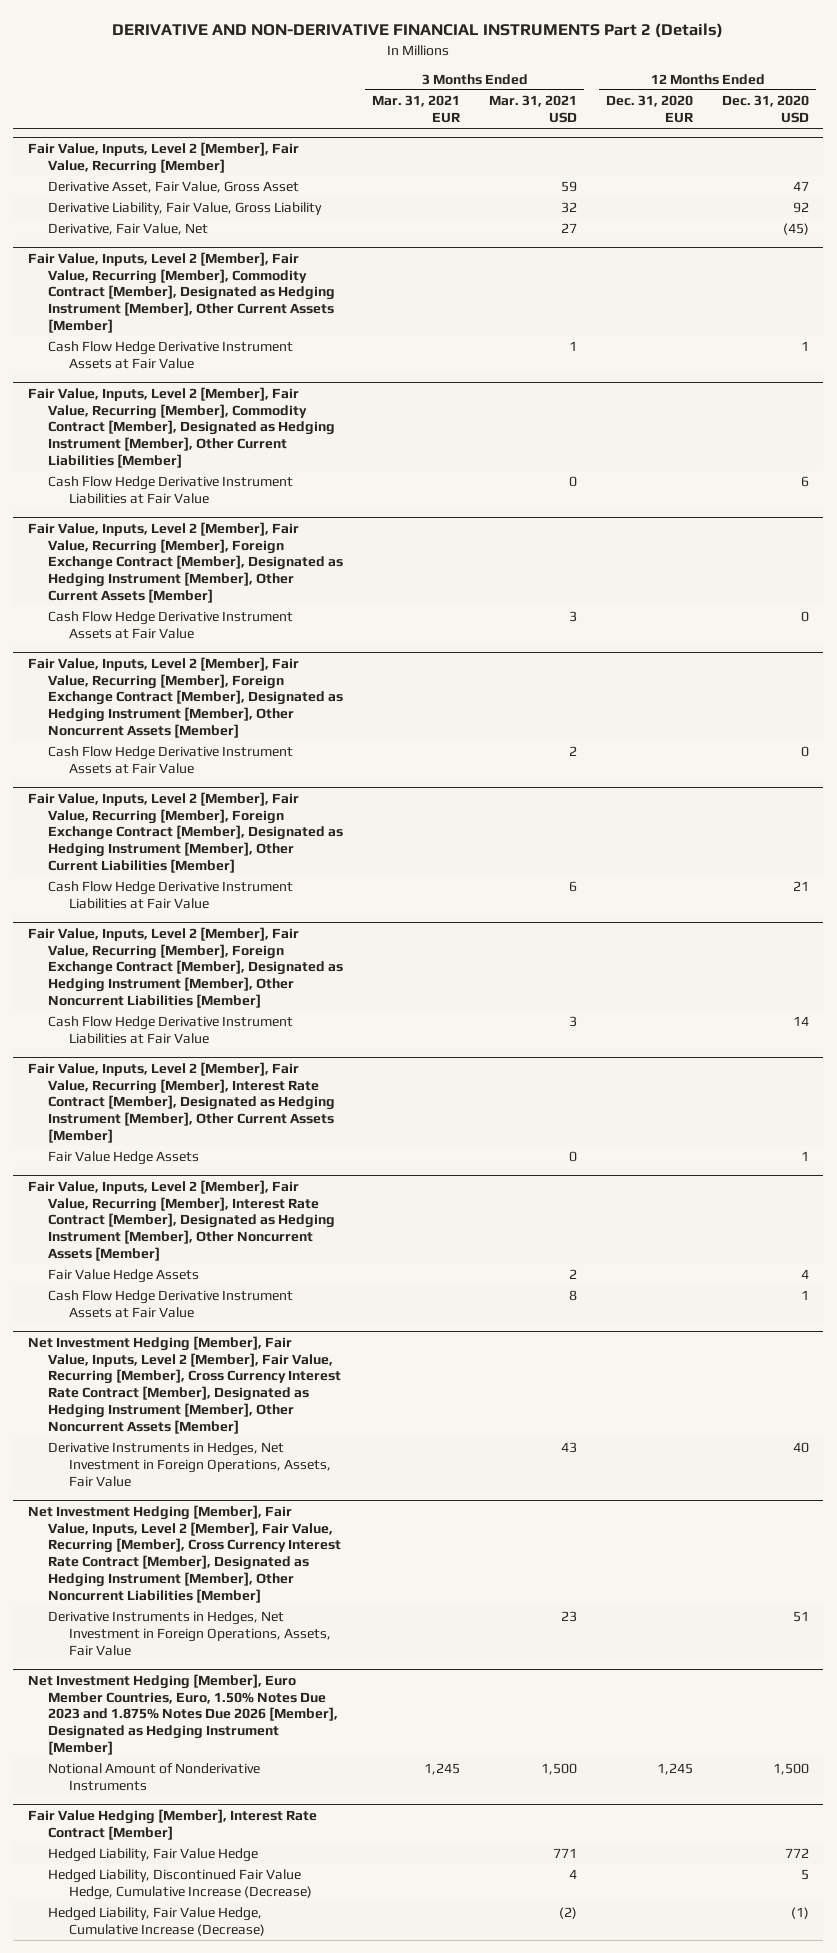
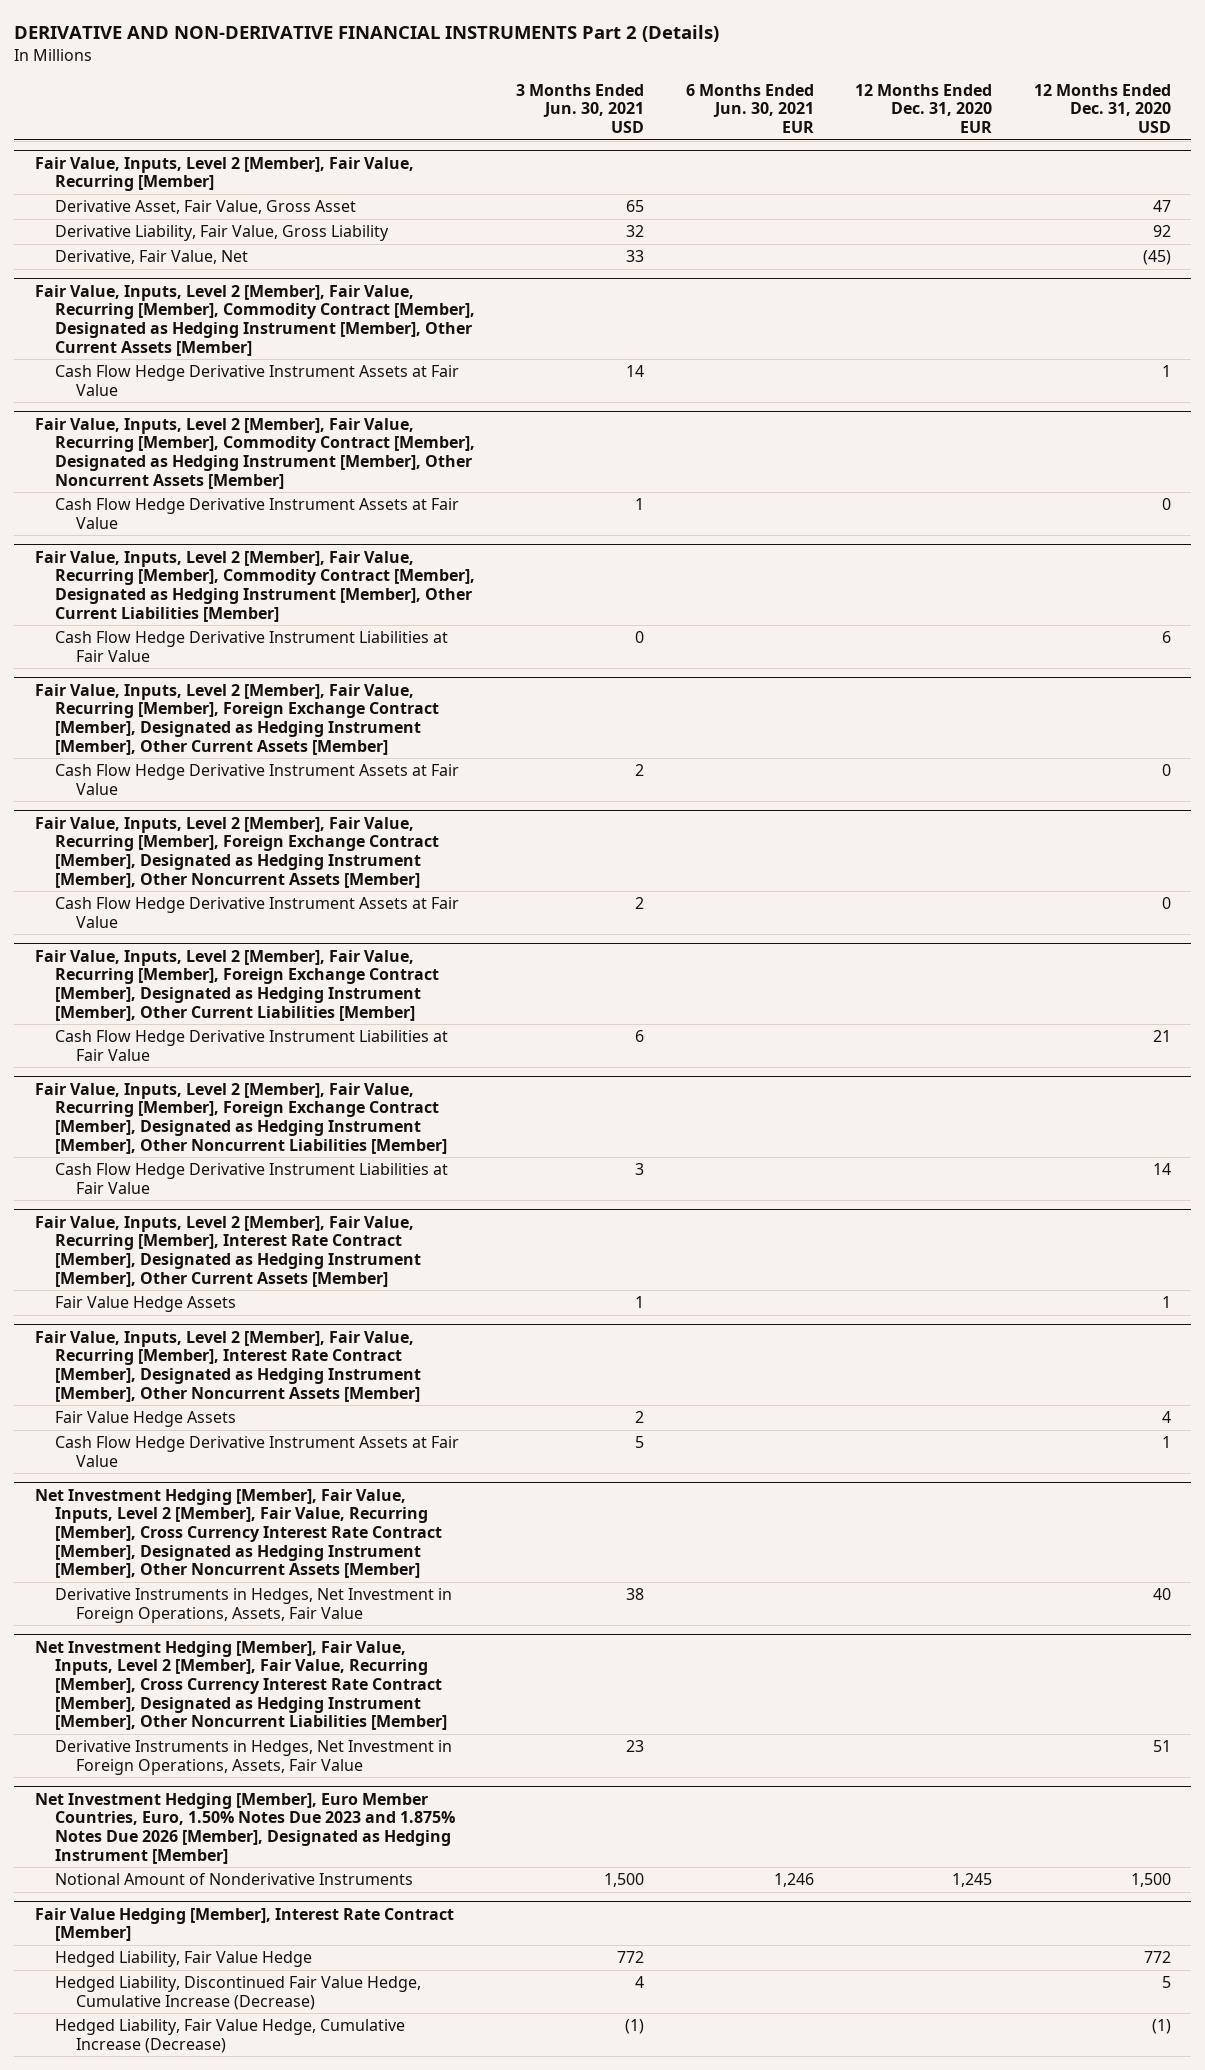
- | 3 Months Ended Mar. 31, 2021 EUR | 3 Months Ended Mar. 31, 2021 USD | 12 Months Ended Dec. 31, 2020 EUR | 12 Months Ended Dec. 31, 2020 USD
+ | 3 Months Ended Jun. 30, 2021 USD | 6 Months Ended Jun. 30, 2021 EUR | 12 Months Ended Dec. 31, 2020 EUR | 12 Months Ended Dec. 31, 2020 USD
+ Fair Value, Inputs, Level 2 [Member], Fair Value, Recurring [Member], Commodity Contract [Member], Designated as Hedging Instrument [Member], Other Noncurrent Assets [Member]
+ Cash Flow Hedge Derivative Instrument Assets at Fair Value | 1 | | | 0

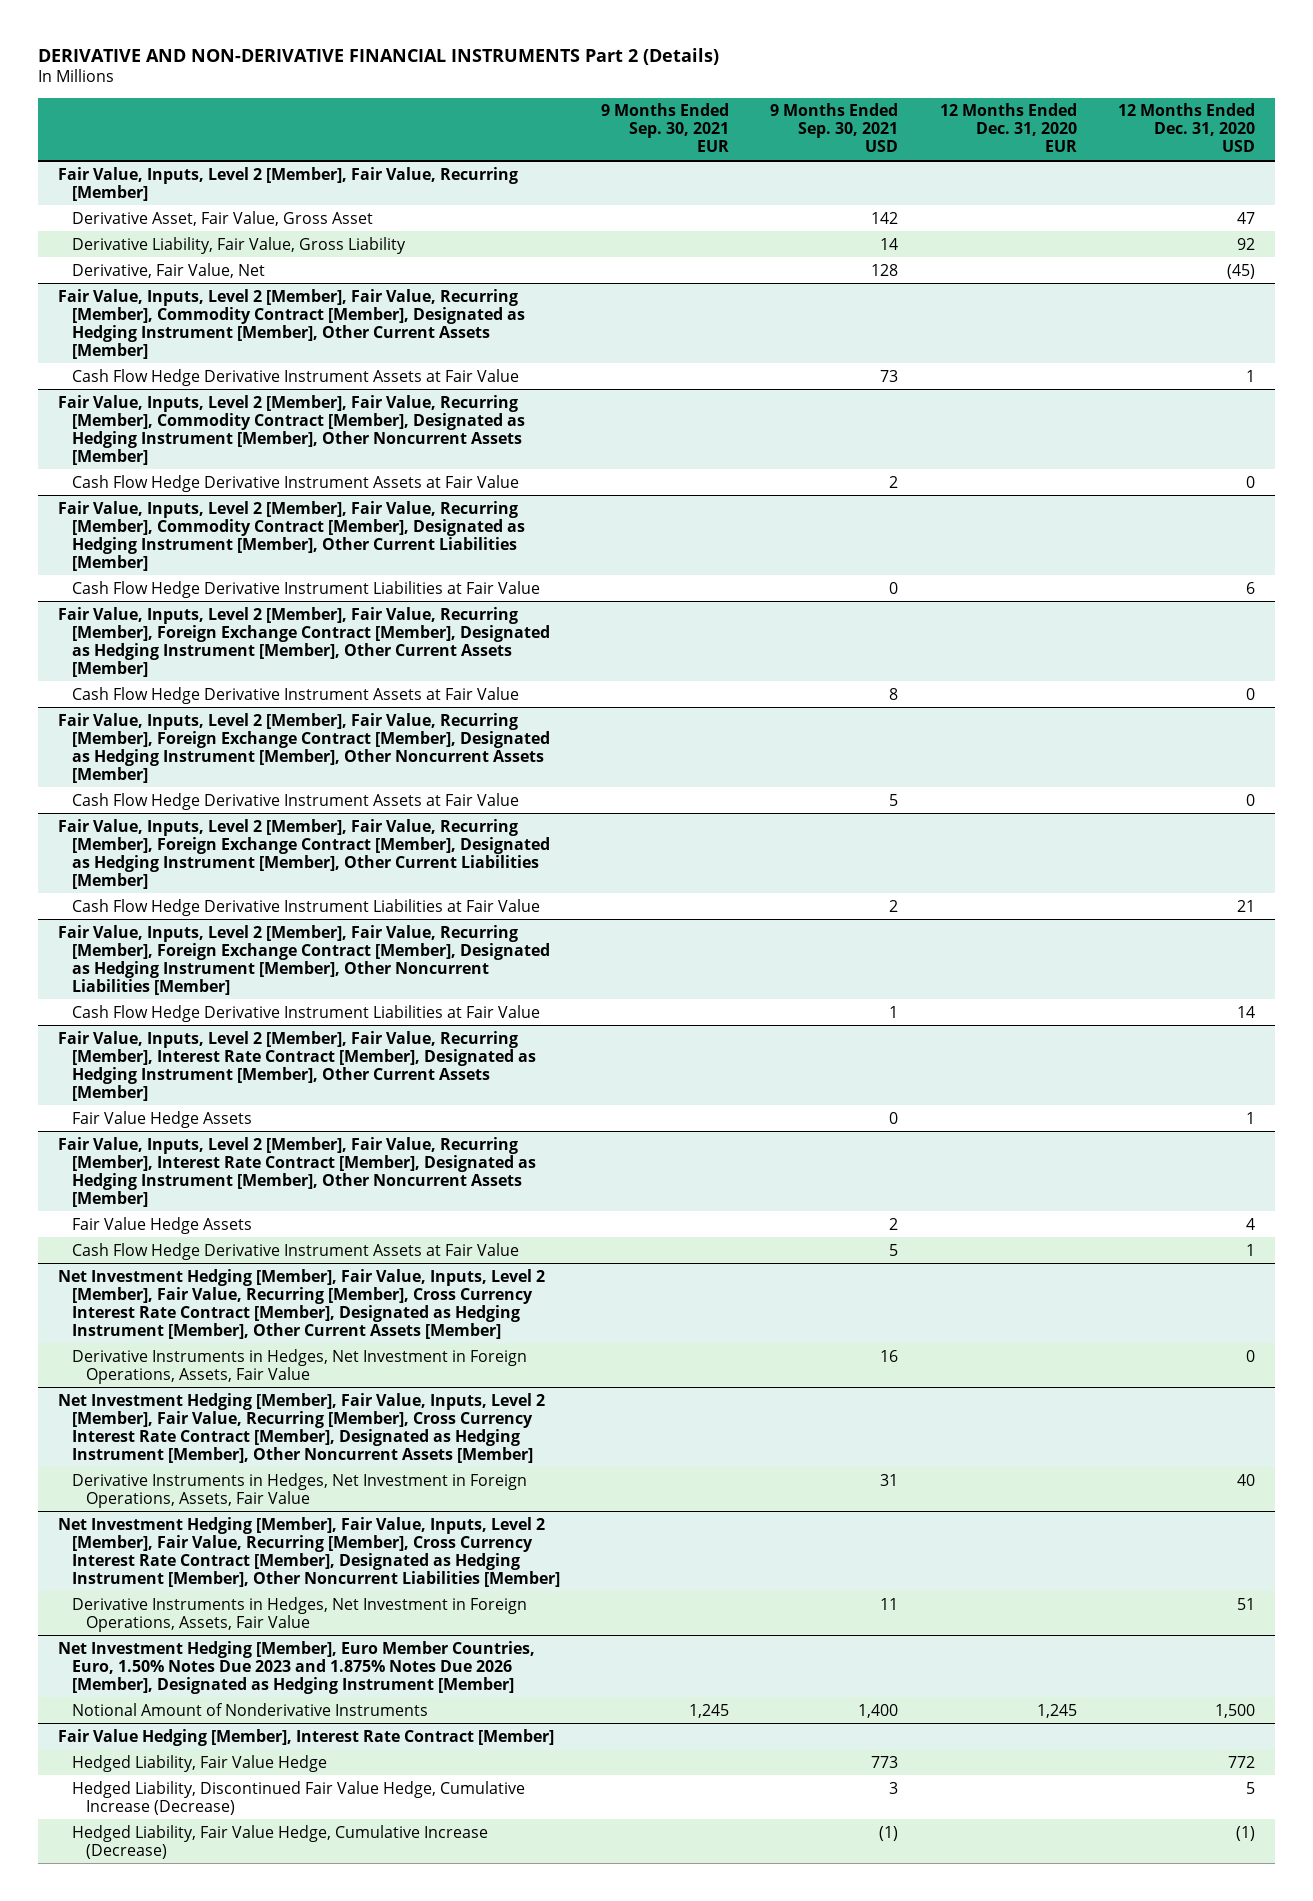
- | 3 Months Ended Jun. 30, 2021 USD | 6 Months Ended Jun. 30, 2021 EUR | 12 Months Ended Dec. 31, 2020 EUR | 12 Months Ended Dec. 31, 2020 USD
+ | 9 Months Ended Sep. 30, 2021 EUR | 9 Months Ended Sep. 30, 2021 USD | 12 Months Ended Dec. 31, 2020 EUR | 12 Months Ended Dec. 31, 2020 USD
+ Net Investment Hedging [Member], Fair Value, Inputs, Level 2 [Member], Fair Value, Recurring [Member], Cross Currency Interest Rate Contract [Member], Designated as Hedging Instrument [Member], Other Current Assets [Member]
+ Derivative Instruments in Hedges, Net Investment in Foreign Operations, Assets, Fair Value | | 16 | | 0

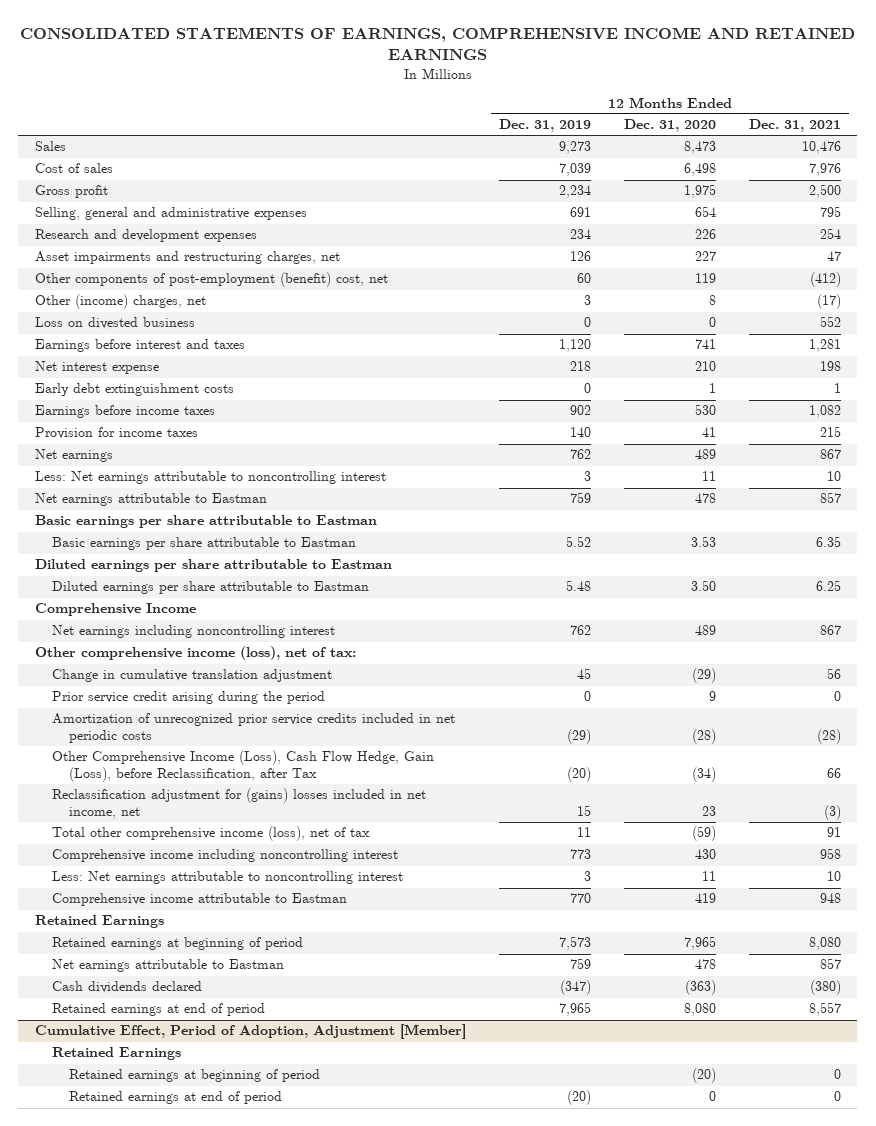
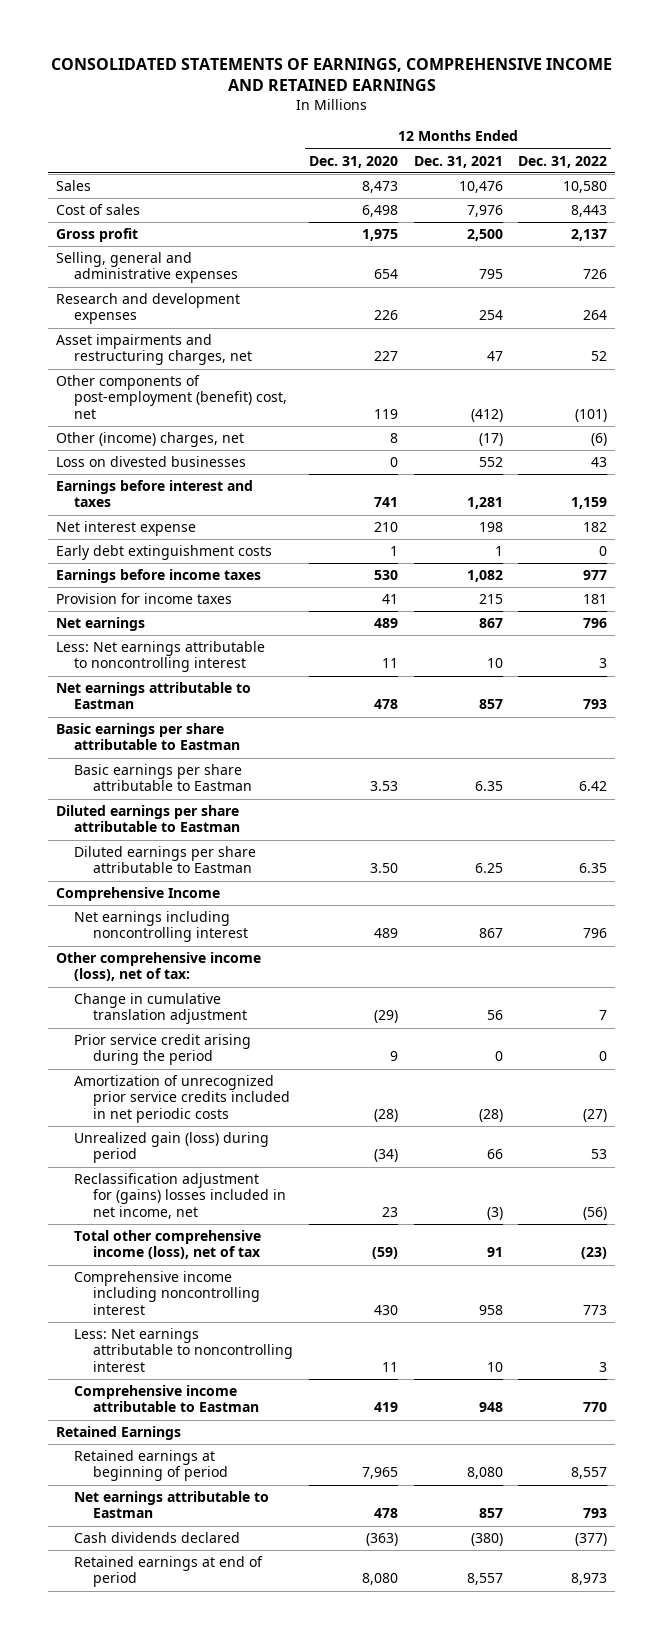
- | 12 Months Ended Dec. 31, 2019 | 12 Months Ended Dec. 31, 2020 | 12 Months Ended Dec. 31, 2021
+ | 12 Months Ended Dec. 31, 2020 | 12 Months Ended Dec. 31, 2021 | 12 Months Ended Dec. 31, 2022
- Loss on divested business | 0 | 0 | 552
+ Loss on divested businesses | 0 | 552 | 43
- Other Comprehensive Income (Loss), Cash Flow Hedge, Gain (Loss), before Reclassification, after Tax | (20) | (34) | 66
+ Unrealized gain (loss) during period | (34) | 66 | 53
- Cumulative Effect, Period of Adoption, Adjustment [Member]
- Retained Earnings
- Retained earnings at beginning of period | | (20) | 0
- Retained earnings at end of period | (20) | 0 | 0

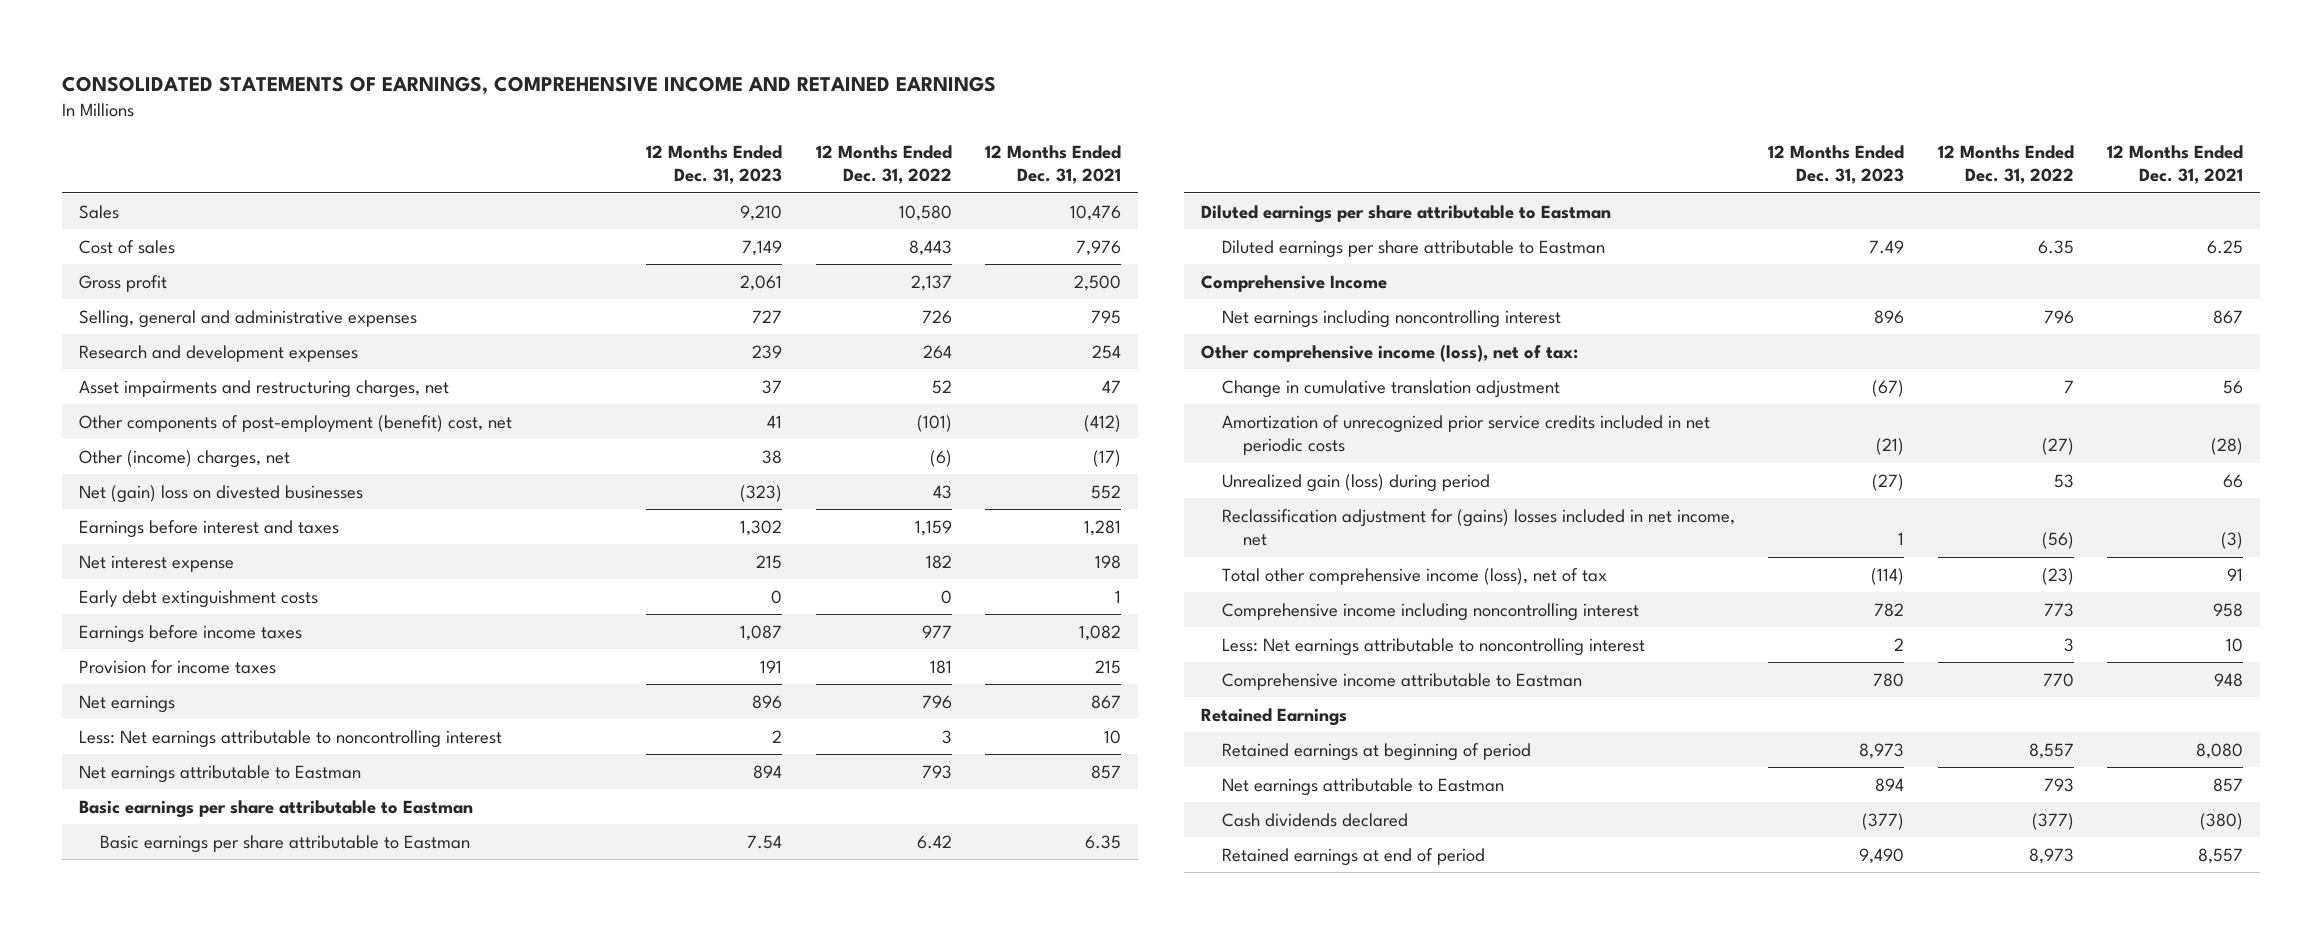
- | 12 Months Ended Dec. 31, 2020 | 12 Months Ended Dec. 31, 2021 | 12 Months Ended Dec. 31, 2022
+ | 12 Months Ended Dec. 31, 2023 | 12 Months Ended Dec. 31, 2022 | 12 Months Ended Dec. 31, 2021
- Loss on divested businesses | 0 | 552 | 43
+ Net (gain) loss on divested businesses | (323) | 43 | 552
- Prior service credit arising during the period | 9 | 0 | 0

